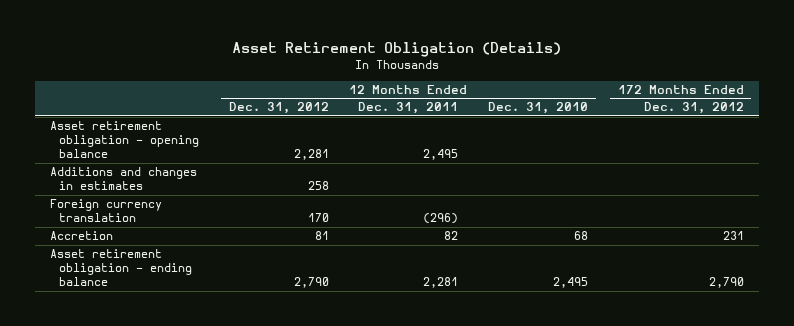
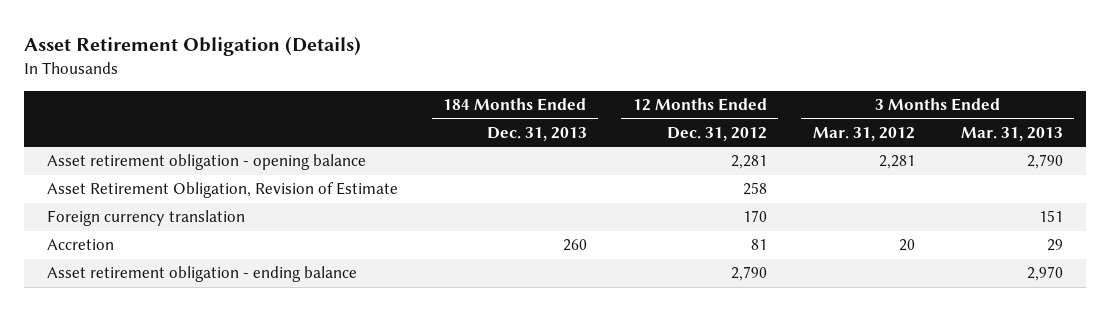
- | 12 Months Ended Dec. 31, 2012 | 12 Months Ended Dec. 31, 2011 | 12 Months Ended Dec. 31, 2010 | 172 Months Ended Dec. 31, 2012
+ | 184 Months Ended Dec. 31, 2013 | 12 Months Ended Dec. 31, 2012 | 3 Months Ended Mar. 31, 2012 | 3 Months Ended Mar. 31, 2013
- Additions and changes in estimates | 258 | | |
+ Asset Retirement Obligation, Revision of Estimate | | 258 | |

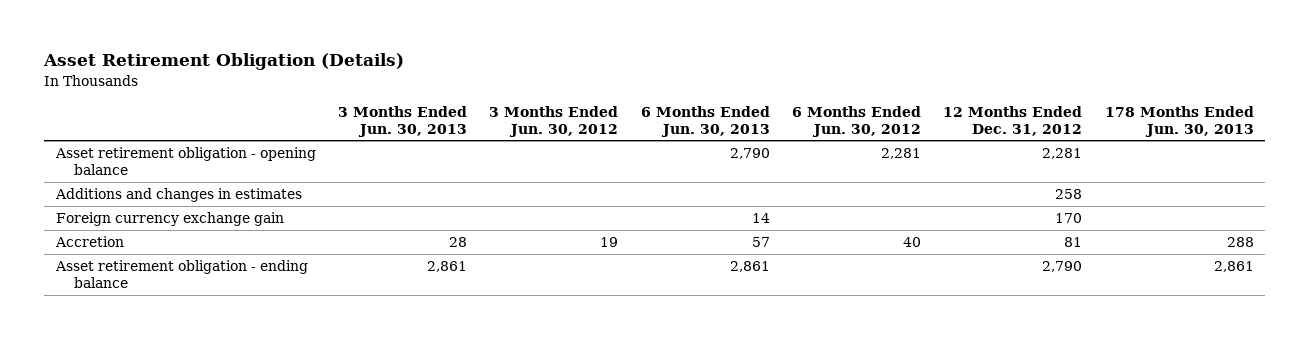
- | 184 Months Ended Dec. 31, 2013 | 12 Months Ended Dec. 31, 2012 | 3 Months Ended Mar. 31, 2012 | 3 Months Ended Mar. 31, 2013
+ | 3 Months Ended Jun. 30, 2013 | 3 Months Ended Jun. 30, 2012 | 6 Months Ended Jun. 30, 2013 | 6 Months Ended Jun. 30, 2012 | 12 Months Ended Dec. 31, 2012 | 178 Months Ended Jun. 30, 2013
- Asset Retirement Obligation, Revision of Estimate | | 258 | |
- Foreign currency translation | | 170 | | 151
+ Additions and changes in estimates | | | | | 258 |
+ Foreign currency exchange gain | | | 14 | | 170 |

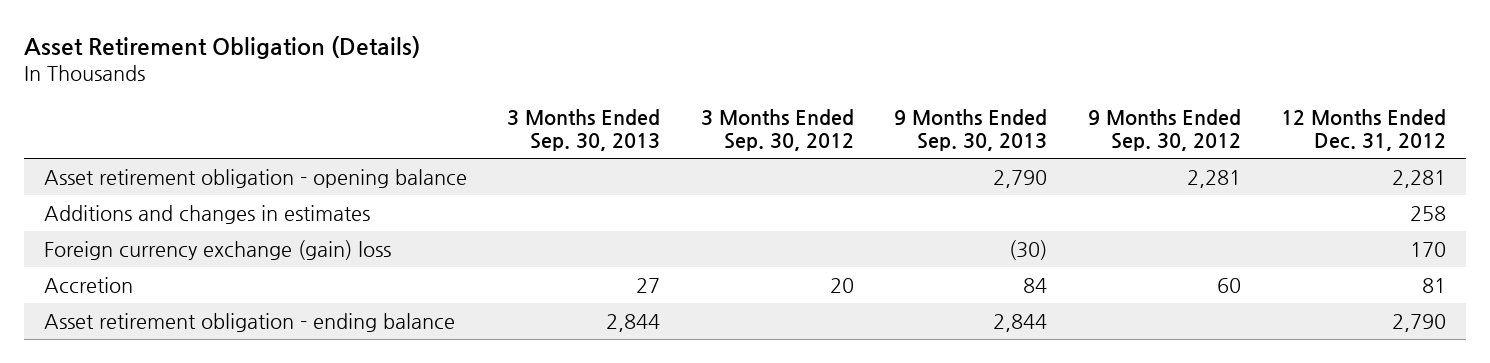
- | 3 Months Ended Jun. 30, 2013 | 3 Months Ended Jun. 30, 2012 | 6 Months Ended Jun. 30, 2013 | 6 Months Ended Jun. 30, 2012 | 12 Months Ended Dec. 31, 2012 | 178 Months Ended Jun. 30, 2013
+ | 3 Months Ended Sep. 30, 2013 | 3 Months Ended Sep. 30, 2012 | 9 Months Ended Sep. 30, 2013 | 9 Months Ended Sep. 30, 2012 | 12 Months Ended Dec. 31, 2012
- Foreign currency exchange gain | | | 14 | | 170 |
+ Foreign currency exchange (gain) loss | | | (30) | | 170

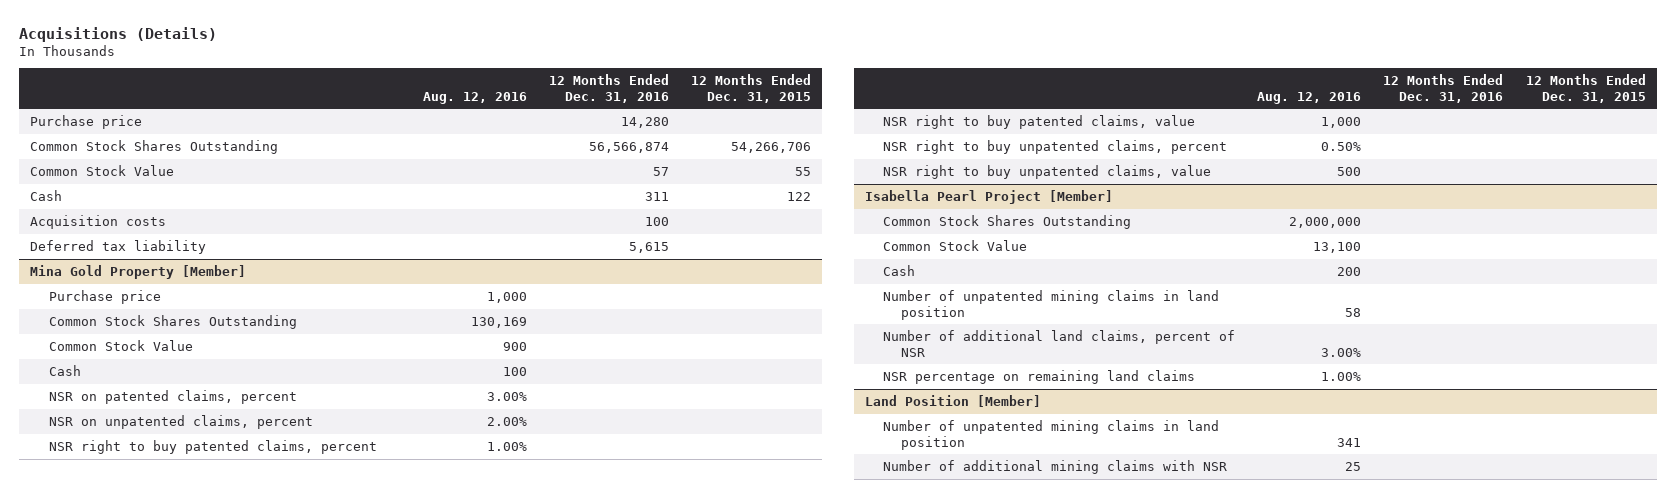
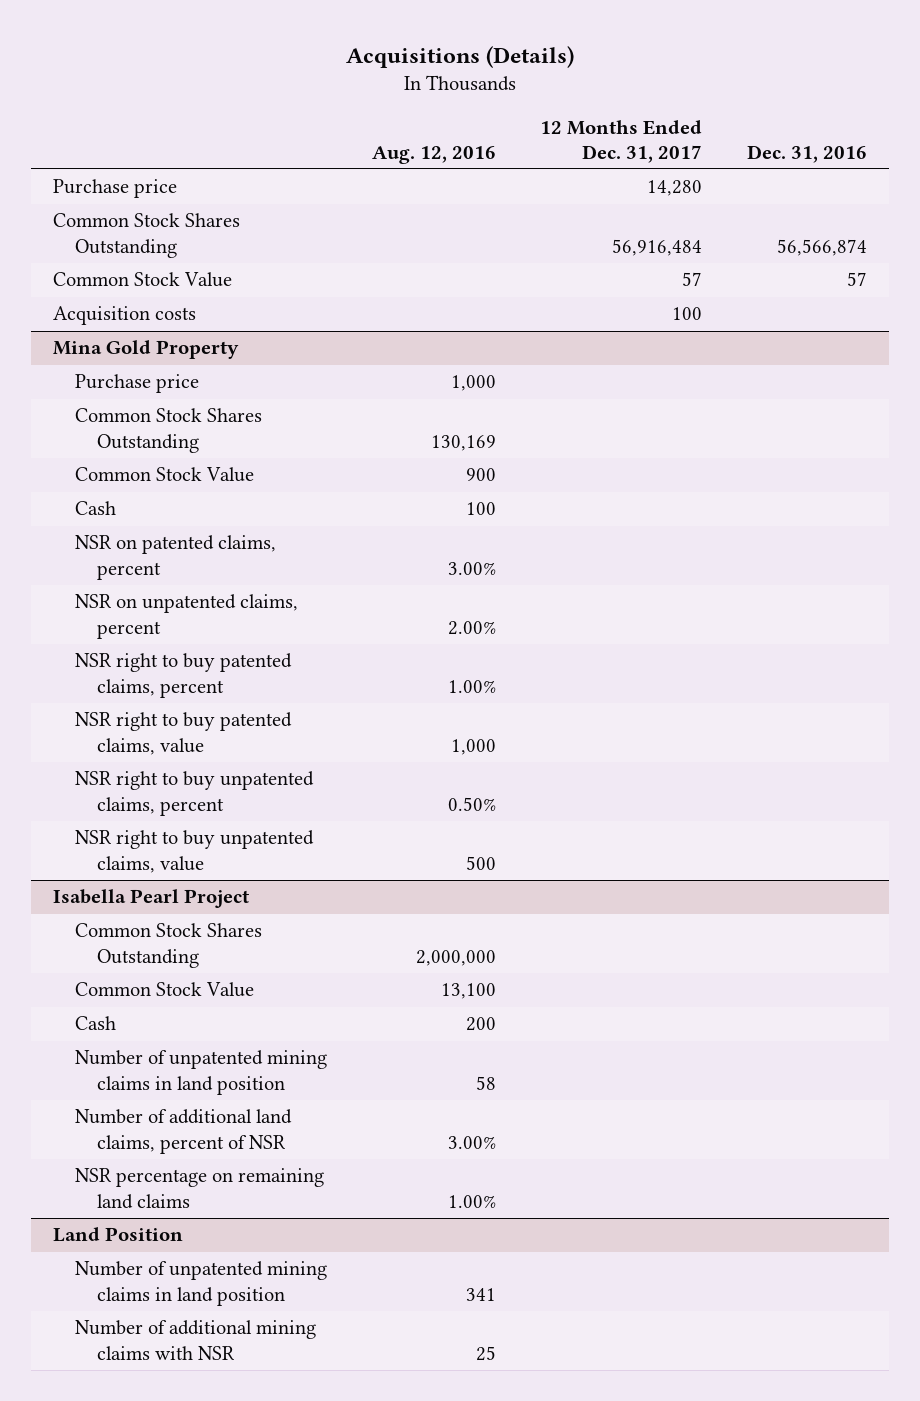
- | Aug. 12, 2016 | 12 Months Ended Dec. 31, 2016 | 12 Months Ended Dec. 31, 2015
+ | Aug. 12, 2016 | 12 Months Ended Dec. 31, 2017 | Dec. 31, 2016
- Cash | | 311 | 122
- Deferred tax liability | | 5,615 |
- Mina Gold Property [Member]
+ Mina Gold Property
- Isabella Pearl Project [Member]
+ Isabella Pearl Project
- Land Position [Member]
+ Land Position

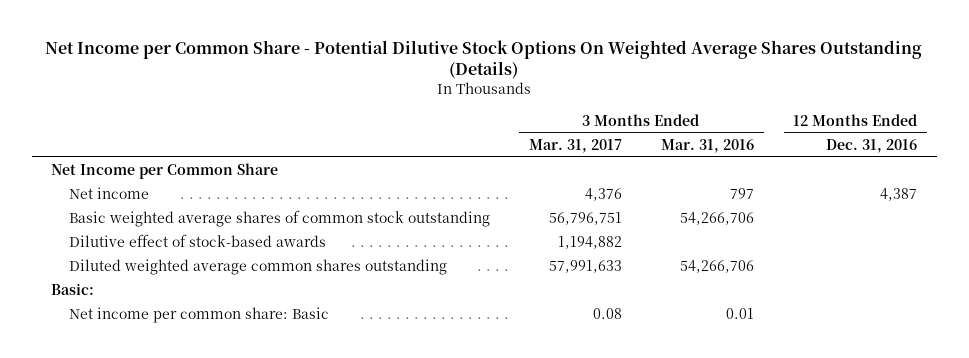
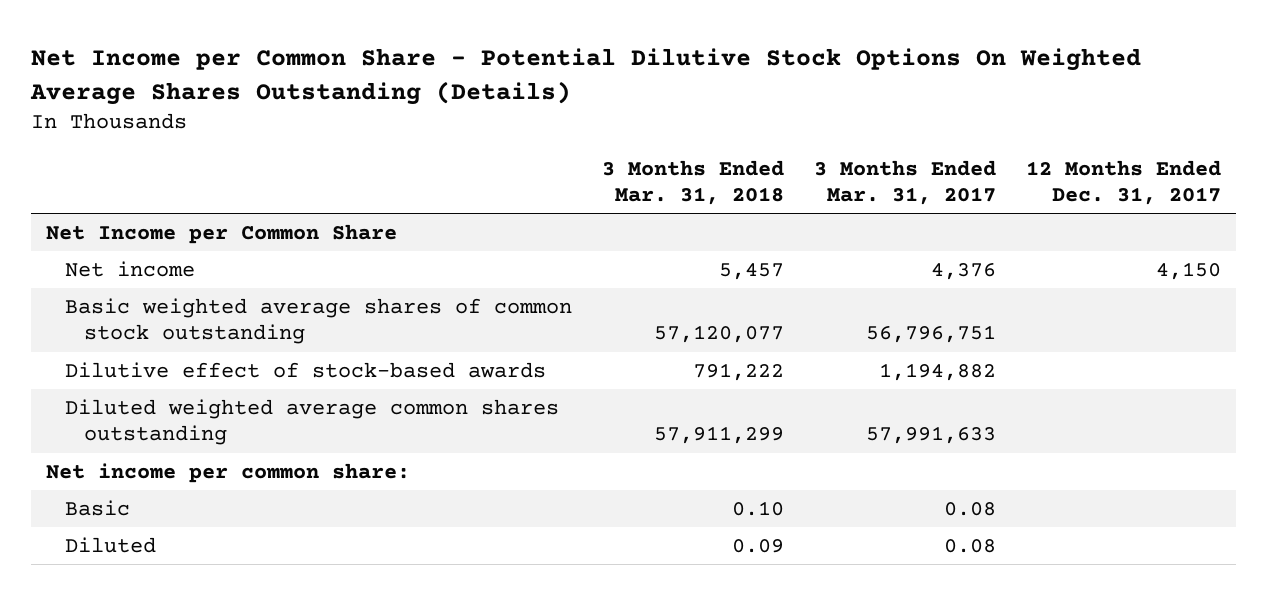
- | 3 Months Ended Mar. 31, 2017 | 3 Months Ended Mar. 31, 2016 | 12 Months Ended Dec. 31, 2016
+ | 3 Months Ended Mar. 31, 2018 | 3 Months Ended Mar. 31, 2017 | 12 Months Ended Dec. 31, 2017
- Basic:
- Net income per common share: Basic | 0.08 | 0.01 |
+ Net income per common share:
+ Basic | 0.10 | 0.08 |
+ Diluted | 0.09 | 0.08 |

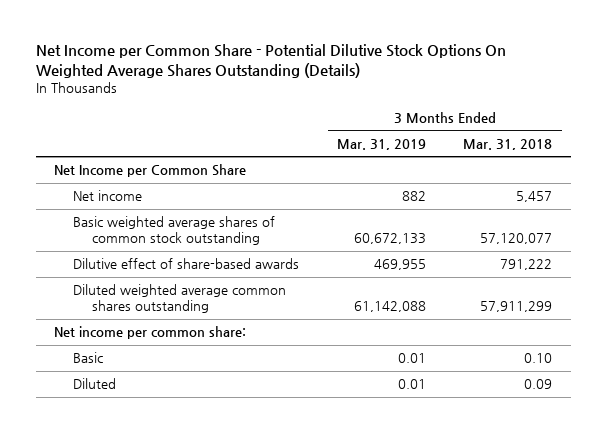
- | 3 Months Ended Mar. 31, 2018 | 3 Months Ended Mar. 31, 2017 | 12 Months Ended Dec. 31, 2017
+ | 3 Months Ended Mar. 31, 2019 | 3 Months Ended Mar. 31, 2018
- Dilutive effect of stock-based awards | 791,222 | 1,194,882 |
+ Dilutive effect of share-based awards | 469,955 | 791,222

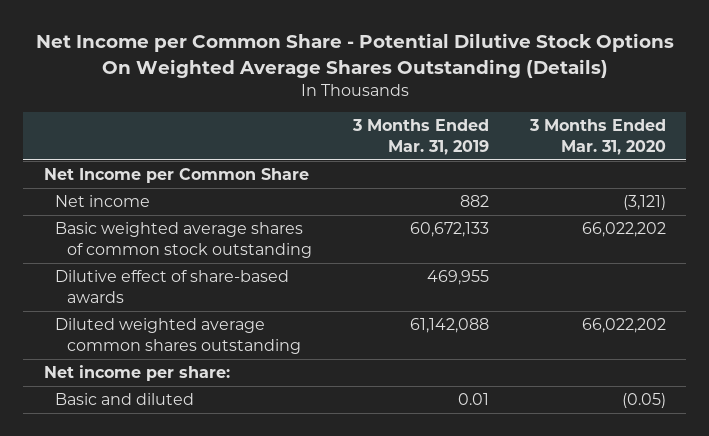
- | 3 Months Ended Mar. 31, 2019 | 3 Months Ended Mar. 31, 2018
+ | 3 Months Ended Mar. 31, 2019 | 3 Months Ended Mar. 31, 2020
- Net income per common share:
- Basic | 0.01 | 0.10
- Diluted | 0.01 | 0.09
+ Net income per share:
+ Basic and diluted | 0.01 | (0.05)

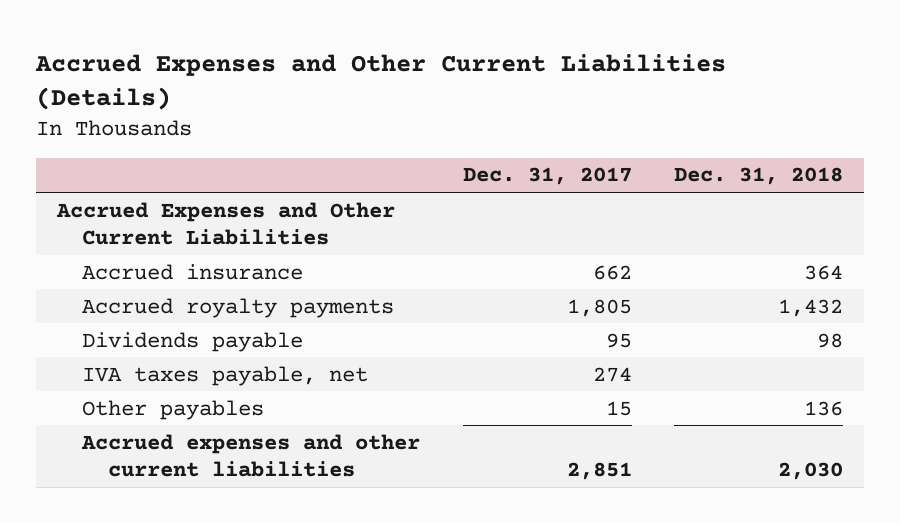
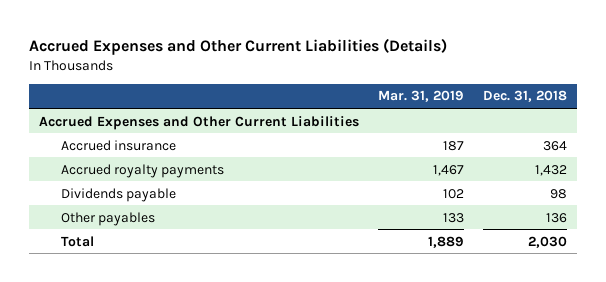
- | Dec. 31, 2017 | Dec. 31, 2018
+ | Mar. 31, 2019 | Dec. 31, 2018
- IVA taxes payable, net | 274 |
- Accrued expenses and other current liabilities | 2,851 | 2,030
+ Total | 1,889 | 2,030

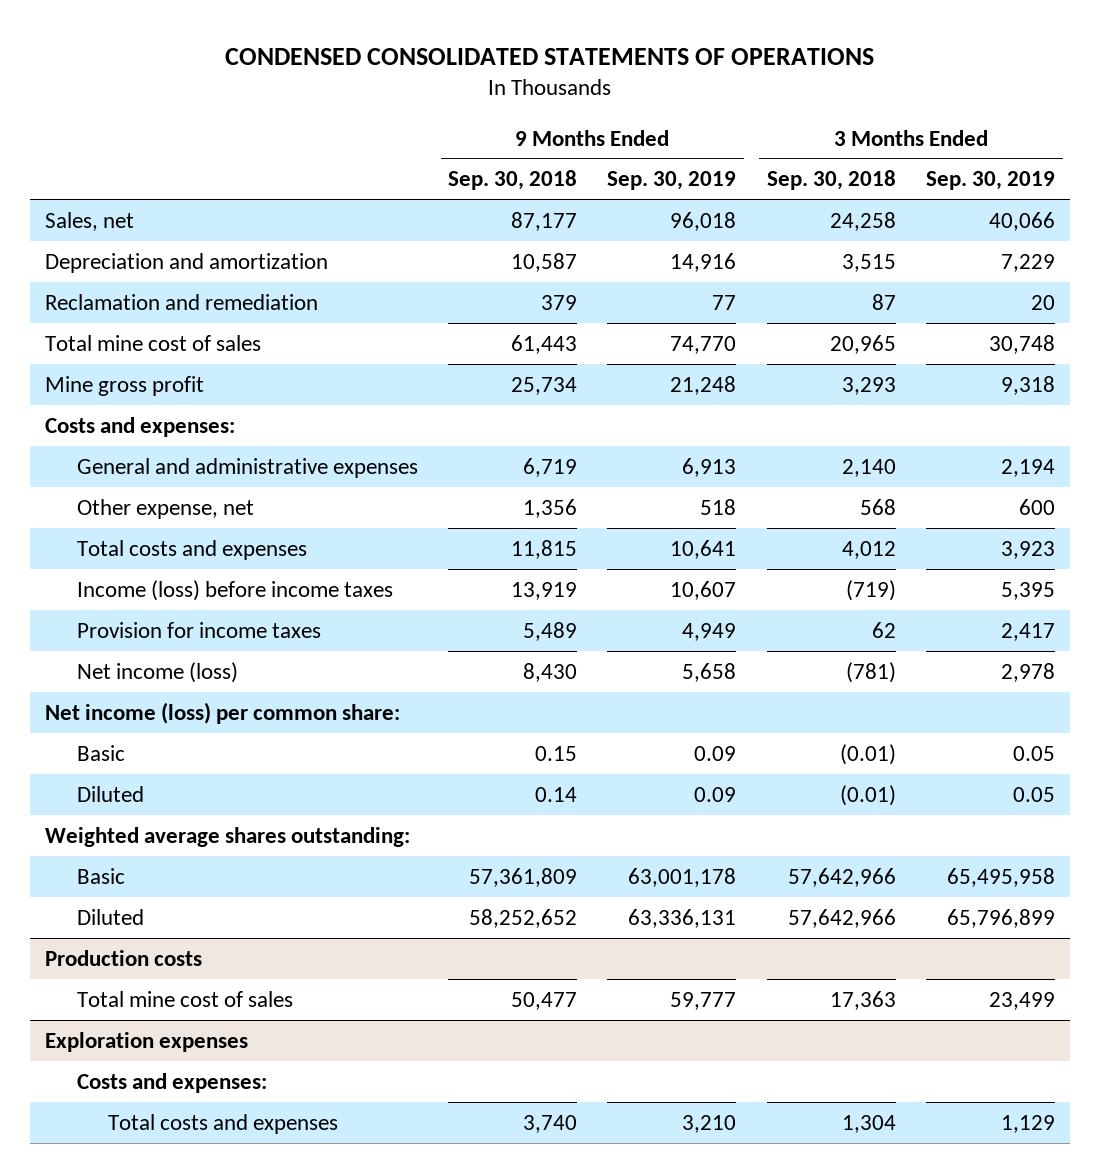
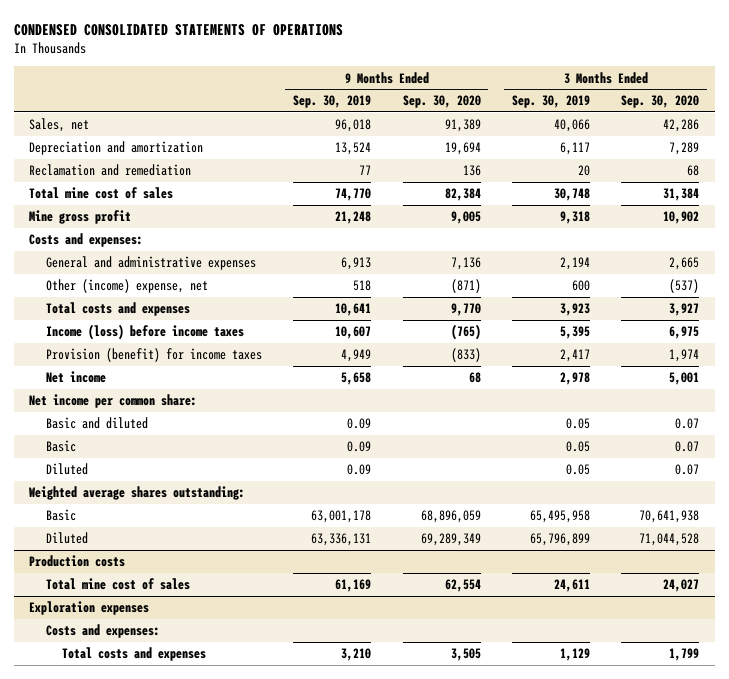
- | 9 Months Ended Sep. 30, 2018 | 9 Months Ended Sep. 30, 2019 | 3 Months Ended Sep. 30, 2018 | 3 Months Ended Sep. 30, 2019
+ | 9 Months Ended Sep. 30, 2019 | 9 Months Ended Sep. 30, 2020 | 3 Months Ended Sep. 30, 2019 | 3 Months Ended Sep. 30, 2020
- Depreciation and amortization | 10,587 | 14,916 | 3,515 | 7,229
+ Depreciation and amortization | 13,524 | 19,694 | 6,117 | 7,289
- Other expense, net | 1,356 | 518 | 568 | 600
+ Other (income) expense, net | 518 | (871) | 600 | (537)
- Provision for income taxes | 5,489 | 4,949 | 62 | 2,417
- Net income (loss) | 8,430 | 5,658 | (781) | 2,978
- Net income (loss) per common share:
+ Provision (benefit) for income taxes | 4,949 | (833) | 2,417 | 1,974
+ Net income | 5,658 | 68 | 2,978 | 5,001
+ Net income per common share:
+ Basic and diluted | 0.09 | | 0.05 | 0.07
@ Production costs
- Total mine cost of sales | 50,477 | 59,777 | 17,363 | 23,499
+ Total mine cost of sales | 61,169 | 62,554 | 24,611 | 24,027

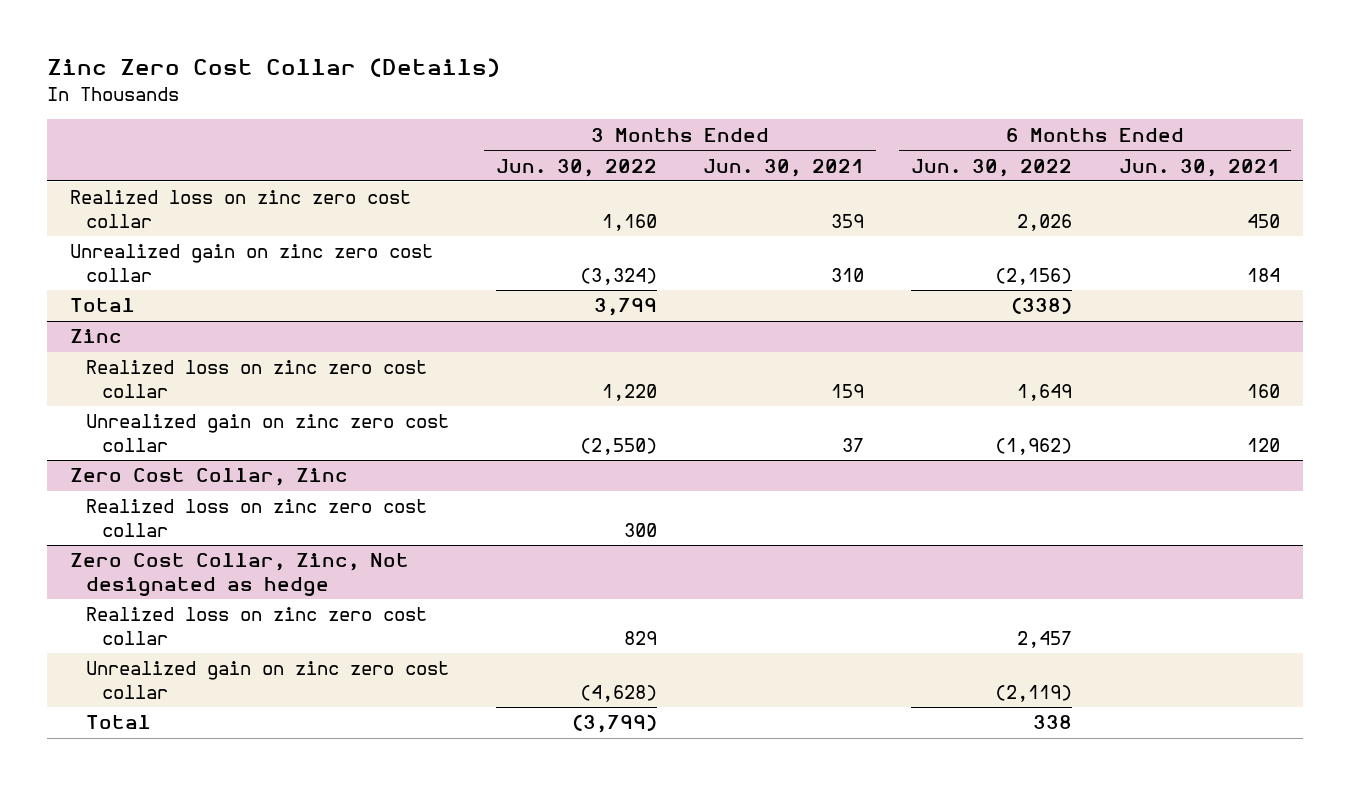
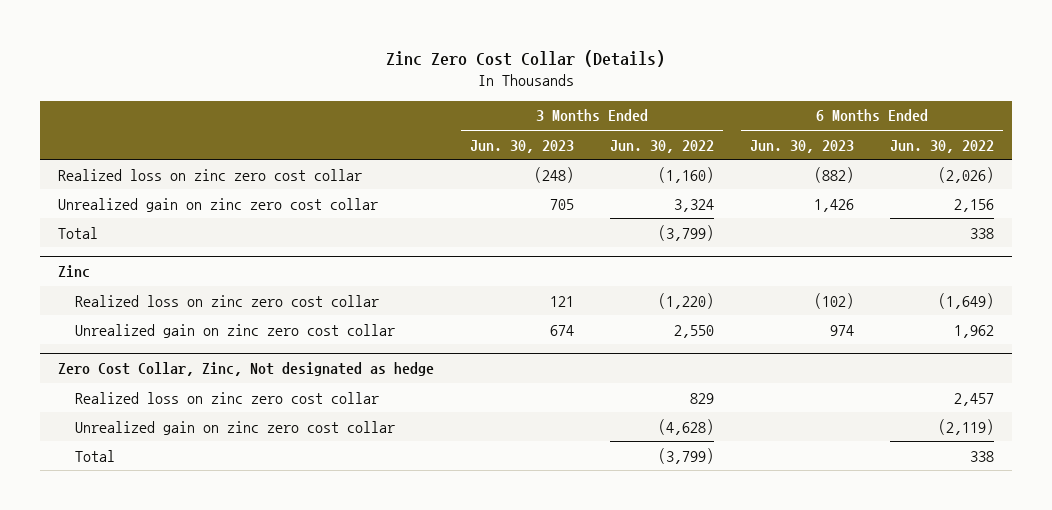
- | 3 Months Ended Jun. 30, 2022 | 3 Months Ended Jun. 30, 2021 | 6 Months Ended Jun. 30, 2022 | 6 Months Ended Jun. 30, 2021
+ | 3 Months Ended Jun. 30, 2023 | 3 Months Ended Jun. 30, 2022 | 6 Months Ended Jun. 30, 2023 | 6 Months Ended Jun. 30, 2022
- Realized loss on zinc zero cost collar | 1,160 | 359 | 2,026 | 450
- Unrealized gain on zinc zero cost collar | (3,324) | 310 | (2,156) | 184
- Total | 3,799 | | (338) |
+ Realized loss on zinc zero cost collar | (248) | (1,160) | (882) | (2,026)
+ Unrealized gain on zinc zero cost collar | 705 | 3,324 | 1,426 | 2,156
+ Total | | (3,799) | | 338
@ Zinc
- Realized loss on zinc zero cost collar | 1,220 | 159 | 1,649 | 160
- Unrealized gain on zinc zero cost collar | (2,550) | 37 | (1,962) | 120
- Zero Cost Collar, Zinc
- Realized loss on zinc zero cost collar | 300 | | |
@ Zinc
+ Realized loss on zinc zero cost collar | 121 | (1,220) | (102) | (1,649)
+ Unrealized gain on zinc zero cost collar | 674 | 2,550 | 974 | 1,962

